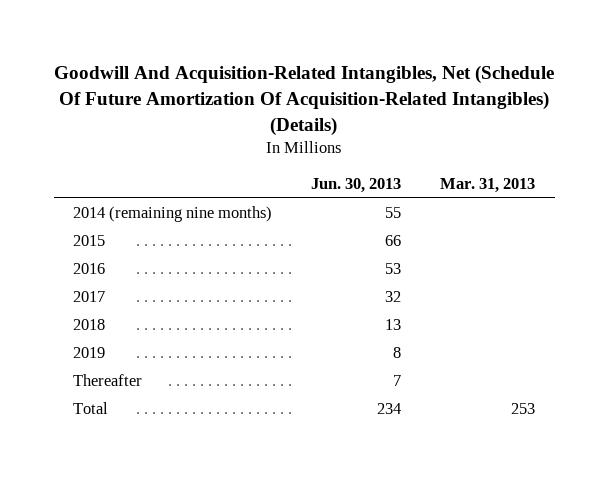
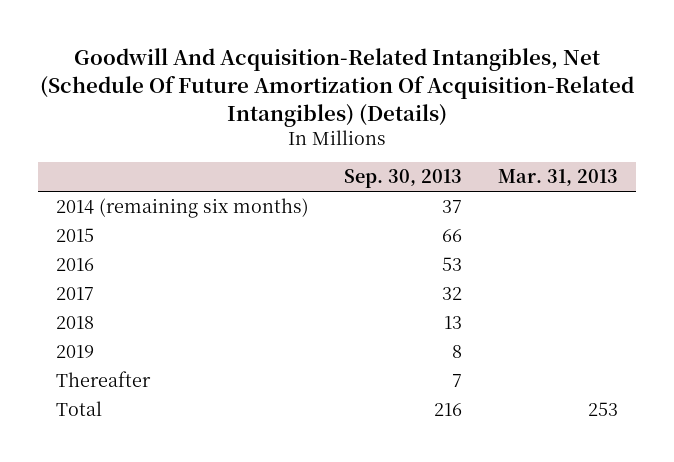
- | Jun. 30, 2013 | Mar. 31, 2013
+ | Sep. 30, 2013 | Mar. 31, 2013
- 2014 (remaining nine months) | 55 |
+ 2014 (remaining six months) | 37 |

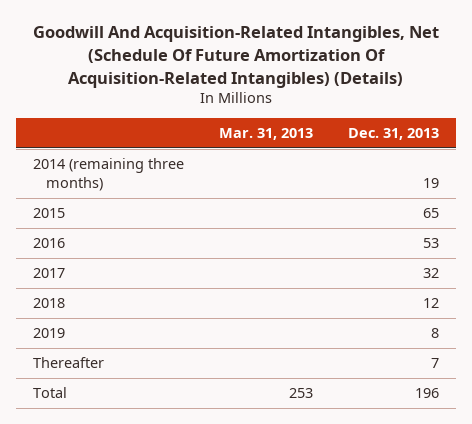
- | Sep. 30, 2013 | Mar. 31, 2013
+ | Mar. 31, 2013 | Dec. 31, 2013
- 2014 (remaining six months) | 37 |
+ 2014 (remaining three months) | | 19

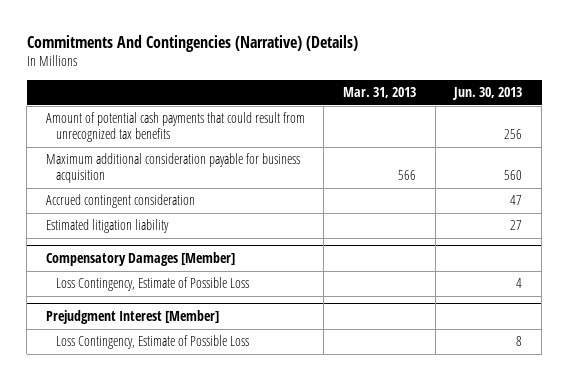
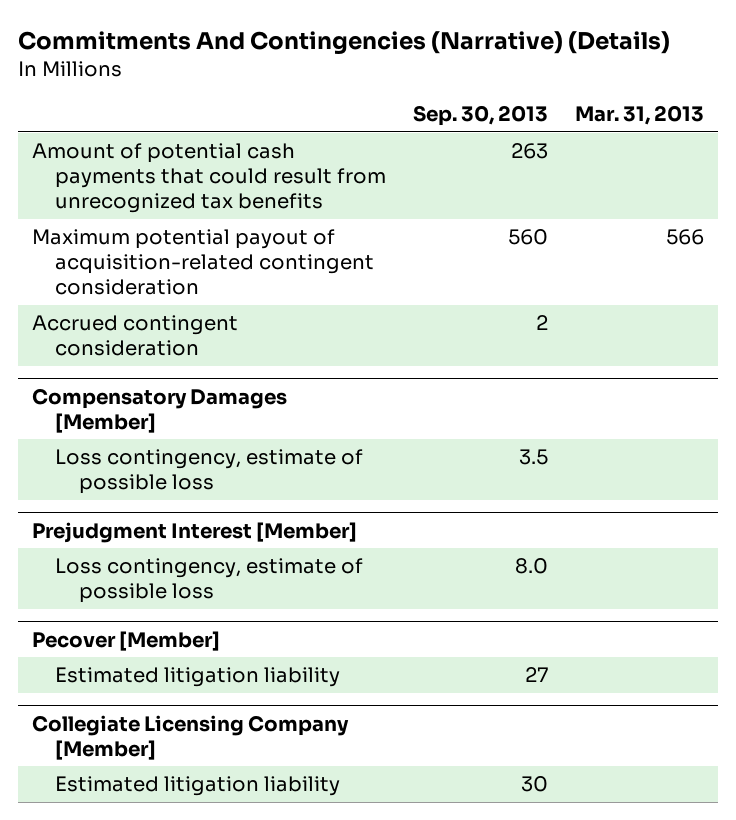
- | Mar. 31, 2013 | Jun. 30, 2013
+ | Sep. 30, 2013 | Mar. 31, 2013
- Maximum additional consideration payable for business acquisition | 566 | 560
+ Maximum potential payout of acquisition-related contingent consideration | 560 | 566
- Estimated litigation liability | | 27
@ Compensatory Damages [Member]
- Loss Contingency, Estimate of Possible Loss | | 4
+ Loss contingency, estimate of possible loss | 3.5 |
@ Prejudgment Interest [Member]
- Loss Contingency, Estimate of Possible Loss | | 8
+ Loss contingency, estimate of possible loss | 8.0 |
+ Pecover [Member]
+ Estimated litigation liability | 27 |
+ Collegiate Licensing Company [Member]
+ Estimated litigation liability | 30 |

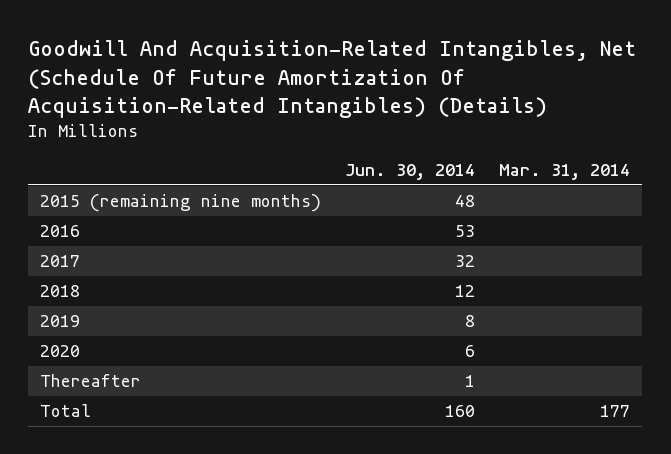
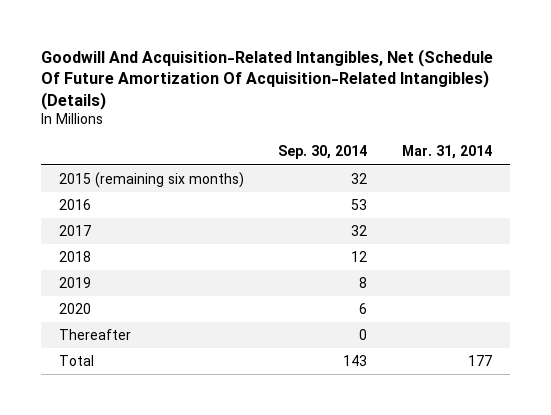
- | Jun. 30, 2014 | Mar. 31, 2014
+ | Sep. 30, 2014 | Mar. 31, 2014
- 2015 (remaining nine months) | 48 |
+ 2015 (remaining six months) | 32 |

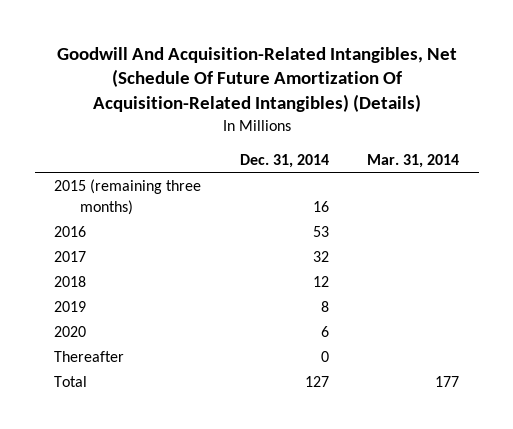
- | Sep. 30, 2014 | Mar. 31, 2014
+ | Dec. 31, 2014 | Mar. 31, 2014
- 2015 (remaining six months) | 32 |
+ 2015 (remaining three months) | 16 |

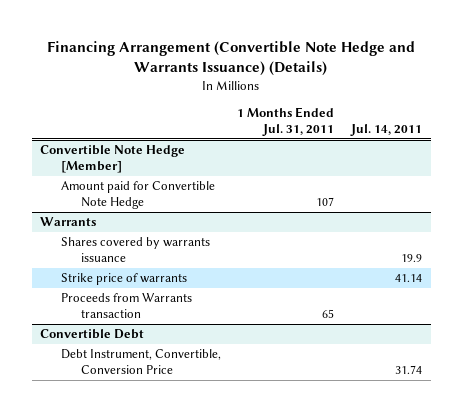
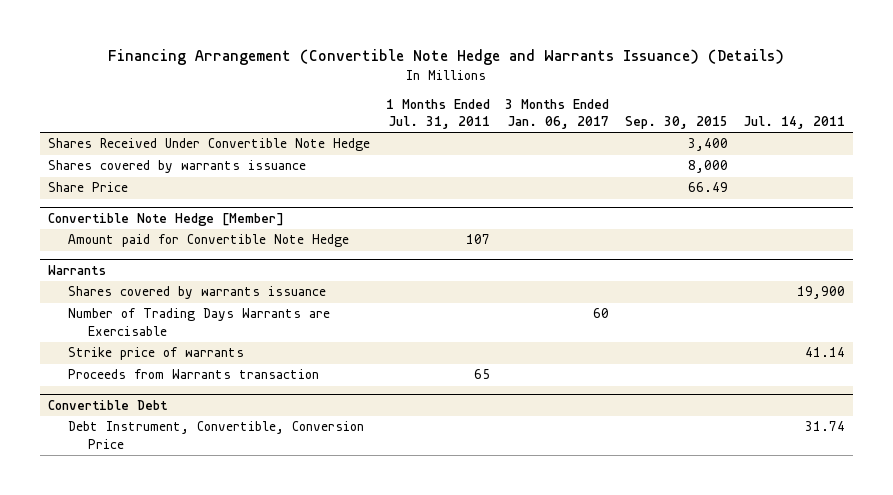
- | 1 Months Ended Jul. 31, 2011 | Jul. 14, 2011
+ | 1 Months Ended Jul. 31, 2011 | 3 Months Ended Jan. 06, 2017 | Sep. 30, 2015 | Jul. 14, 2011
+ Shares Received Under Convertible Note Hedge | | | 3,400 |
+ Shares covered by warrants issuance | | | 8,000 |
+ Share Price | | | 66.49 |
@ Warrants
- Shares covered by warrants issuance | | 19.9
+ Shares covered by warrants issuance | | | | 19,900
+ Number of Trading Days Warrants are Exercisable | | 60 | |

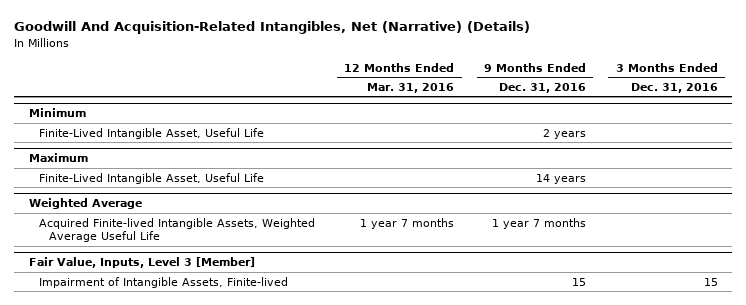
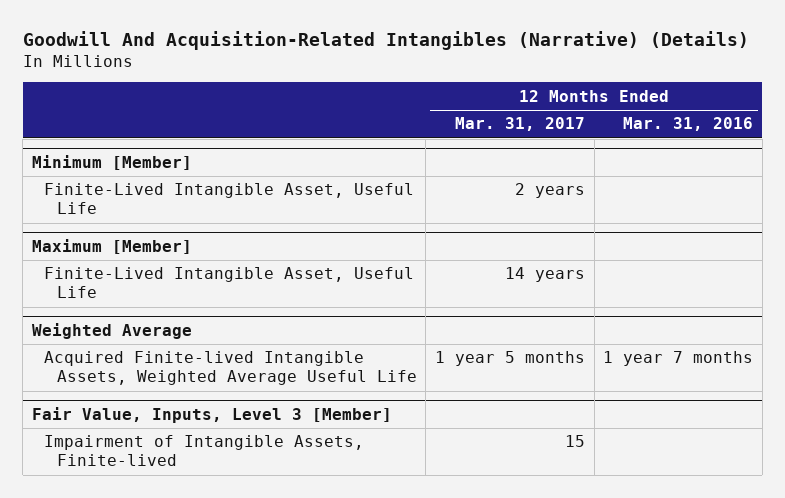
- Goodwill And Acquisition-Related Intangibles, Net (Narrative) (Details)
+ Goodwill And Acquisition-Related Intangibles (Narrative) (Details)
- | 12 Months Ended Mar. 31, 2016 | 9 Months Ended Dec. 31, 2016 | 3 Months Ended Dec. 31, 2016
+ | 12 Months Ended Mar. 31, 2017 | 12 Months Ended Mar. 31, 2016
- Minimum
+ Minimum [Member]
- Maximum
+ Maximum [Member]

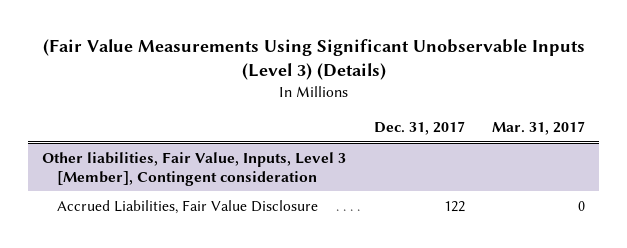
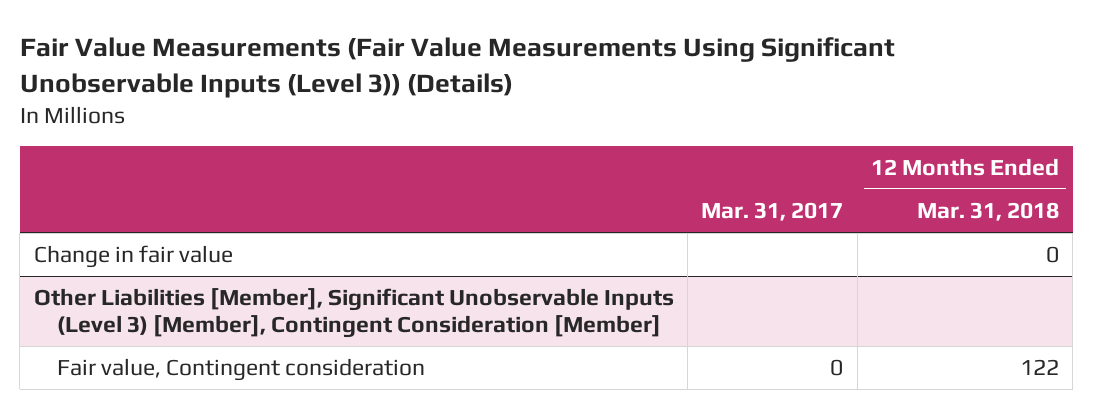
- (Fair Value Measurements Using Significant Unobservable Inputs (Level 3) (Details)
+ Fair Value Measurements (Fair Value Measurements Using Significant Unobservable Inputs (Level 3)) (Details)
- | Dec. 31, 2017 | Mar. 31, 2017
+ | Mar. 31, 2017 | 12 Months Ended Mar. 31, 2018
- Other liabilities, Fair Value, Inputs, Level 3 [Member], Contingent consideration
- Accrued Liabilities, Fair Value Disclosure | 122 | 0
+ Change in fair value | | 0
+ Other Liabilities [Member], Significant Unobservable Inputs (Level 3) [Member], Contingent Consideration [Member]
+ Fair value, Contingent consideration | 0 | 122

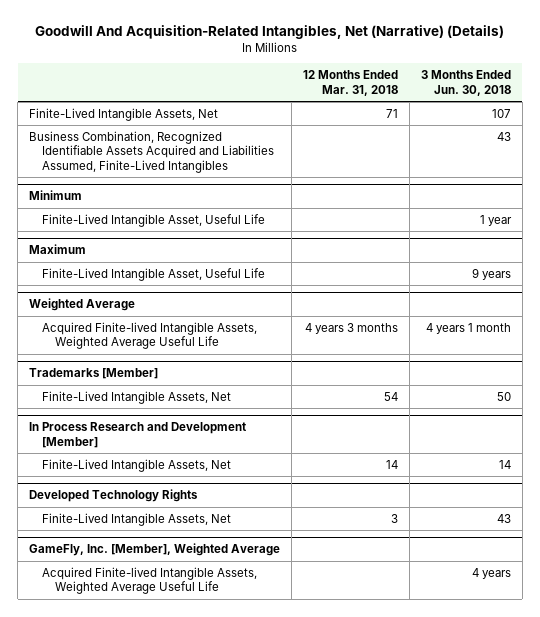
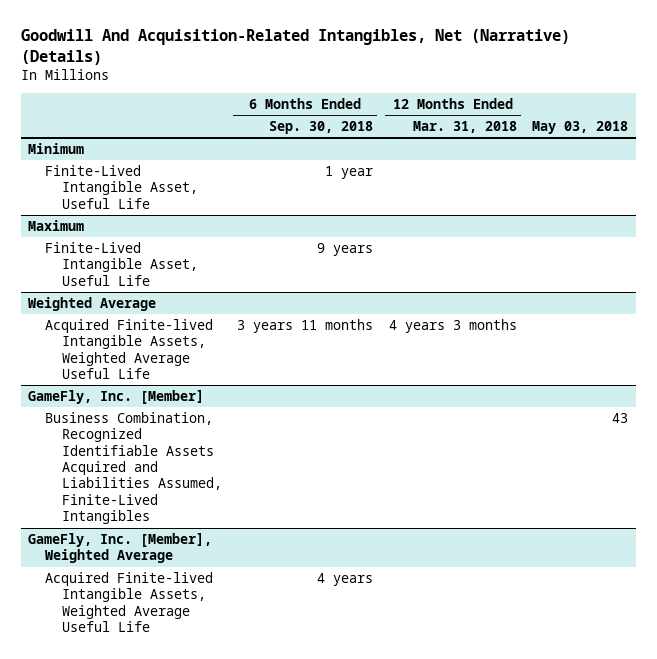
- | 12 Months Ended Mar. 31, 2018 | 3 Months Ended Jun. 30, 2018
+ | 6 Months Ended Sep. 30, 2018 | 12 Months Ended Mar. 31, 2018 | May 03, 2018
- Finite-Lived Intangible Assets, Net | 71 | 107
- Business Combination, Recognized Identifiable Assets Acquired and Liabilities Assumed, Finite-Lived Intangibles | | 43
- Trademarks [Member]
- Finite-Lived Intangible Assets, Net | 54 | 50
- In Process Research and Development [Member]
- Finite-Lived Intangible Assets, Net | 14 | 14
- Developed Technology Rights
- Finite-Lived Intangible Assets, Net | 3 | 43
+ GameFly, Inc. [Member]
+ Business Combination, Recognized Identifiable Assets Acquired and Liabilities Assumed, Finite-Lived Intangibles | | | 43

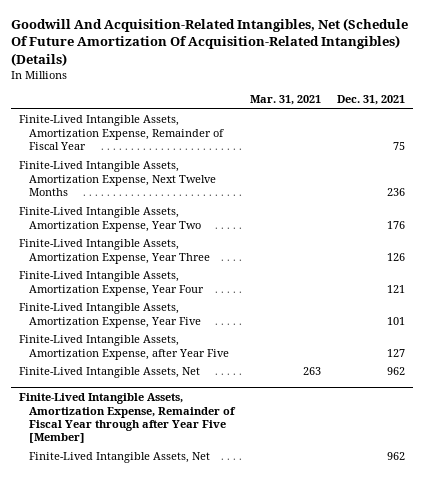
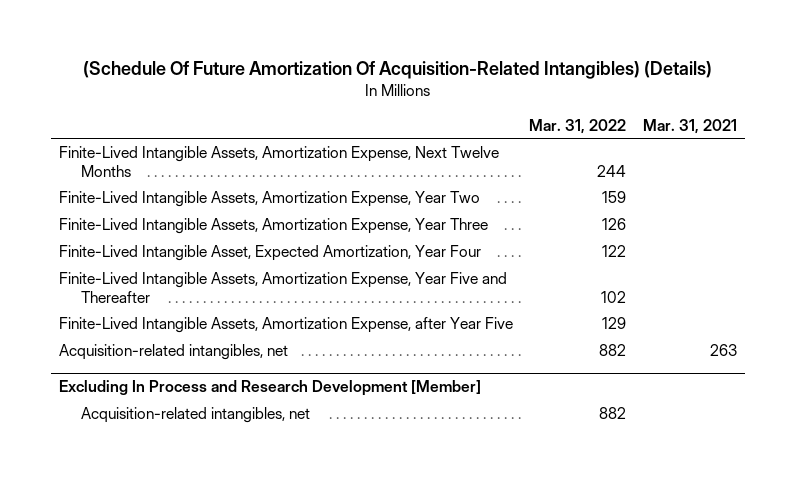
- Goodwill And Acquisition-Related Intangibles, Net (Schedule Of Future Amortization Of Acquisition-Related Intangibles) (Details)
+ (Schedule Of Future Amortization Of Acquisition-Related Intangibles) (Details)
- | Mar. 31, 2021 | Dec. 31, 2021
+ | Mar. 31, 2022 | Mar. 31, 2021
- Finite-Lived Intangible Assets, Amortization Expense, Remainder of Fiscal Year | | 75
- Finite-Lived Intangible Assets, Amortization Expense, Year Four | | 121
- Finite-Lived Intangible Assets, Amortization Expense, Year Five | | 101
+ Finite-Lived Intangible Asset, Expected Amortization, Year Four | 122 |
+ Finite-Lived Intangible Assets, Amortization Expense, Year Five and Thereafter | 102 |
- Finite-Lived Intangible Assets, Net | 263 | 962
- Finite-Lived Intangible Assets, Amortization Expense, Remainder of Fiscal Year through after Year Five [Member]
- Finite-Lived Intangible Assets, Net | | 962
+ Acquisition-related intangibles, net | 882 | 263
+ Excluding In Process and Research Development [Member]
+ Acquisition-related intangibles, net | 882 |

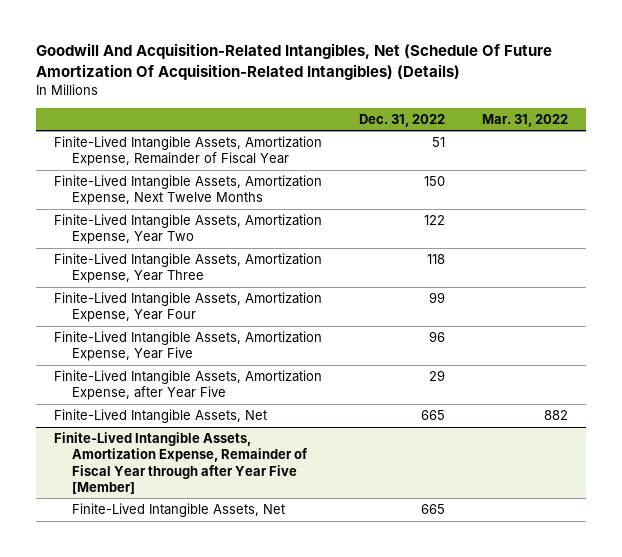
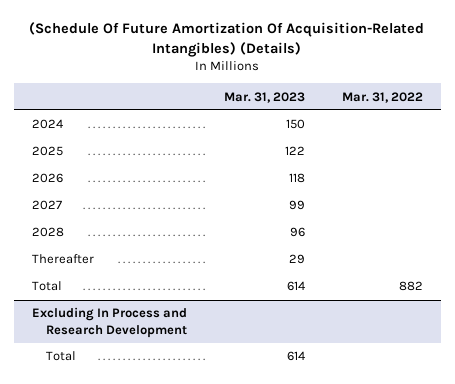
- Goodwill And Acquisition-Related Intangibles, Net (Schedule Of Future Amortization Of Acquisition-Related Intangibles) (Details)
+ (Schedule Of Future Amortization Of Acquisition-Related Intangibles) (Details)
- | Dec. 31, 2022 | Mar. 31, 2022
+ | Mar. 31, 2023 | Mar. 31, 2022
- Finite-Lived Intangible Assets, Amortization Expense, Remainder of Fiscal Year | 51 |
- Finite-Lived Intangible Assets, Amortization Expense, Next Twelve Months | 150 |
- Finite-Lived Intangible Assets, Amortization Expense, Year Two | 122 |
- Finite-Lived Intangible Assets, Amortization Expense, Year Three | 118 |
- Finite-Lived Intangible Assets, Amortization Expense, Year Four | 99 |
- Finite-Lived Intangible Assets, Amortization Expense, Year Five | 96 |
- Finite-Lived Intangible Assets, Amortization Expense, after Year Five | 29 |
- Finite-Lived Intangible Assets, Net | 665 | 882
- Finite-Lived Intangible Assets, Amortization Expense, Remainder of Fiscal Year through after Year Five [Member]
- Finite-Lived Intangible Assets, Net | 665 |
+ 2024 | 150 |
+ 2025 | 122 |
+ 2026 | 118 |
+ 2027 | 99 |
+ 2028 | 96 |
+ Thereafter | 29 |
+ Total | 614 | 882
+ Excluding In Process and Research Development
+ Total | 614 |

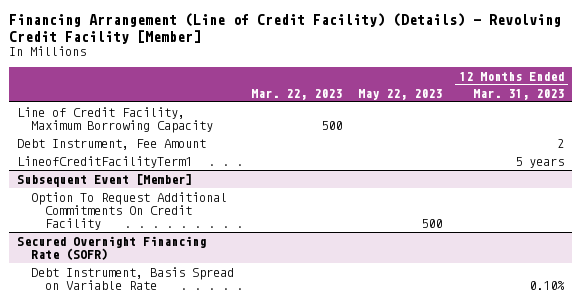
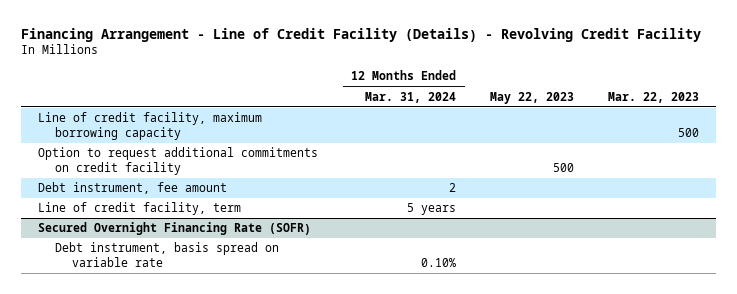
- Financing Arrangement (Line of Credit Facility) (Details) - Revolving Credit Facility [Member]
+ Financing Arrangement - Line of Credit Facility (Details) - Revolving Credit Facility
- | Mar. 22, 2023 | May 22, 2023 | 12 Months Ended Mar. 31, 2023
+ | 12 Months Ended Mar. 31, 2024 | May 22, 2023 | Mar. 22, 2023
- Line of Credit Facility, Maximum Borrowing Capacity | 500 | |
- Debt Instrument, Fee Amount | | | 2
- LineofCreditFacilityTerm1 | | | 5 years
- Subsequent Event [Member]
- Option To Request Additional Commitments On Credit Facility | | 500 |
+ Line of credit facility, maximum borrowing capacity | | | 500
+ Option to request additional commitments on credit facility | | 500 |
+ Debt instrument, fee amount | 2 | |
+ Line of credit facility, term | 5 years | |
@ Secured Overnight Financing Rate (SOFR)
- Debt Instrument, Basis Spread on Variable Rate | | | 0.10%
+ Debt instrument, basis spread on variable rate | 0.10% | |

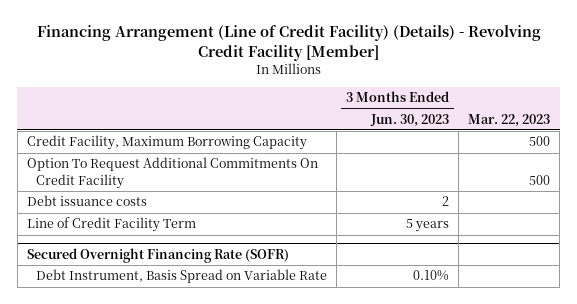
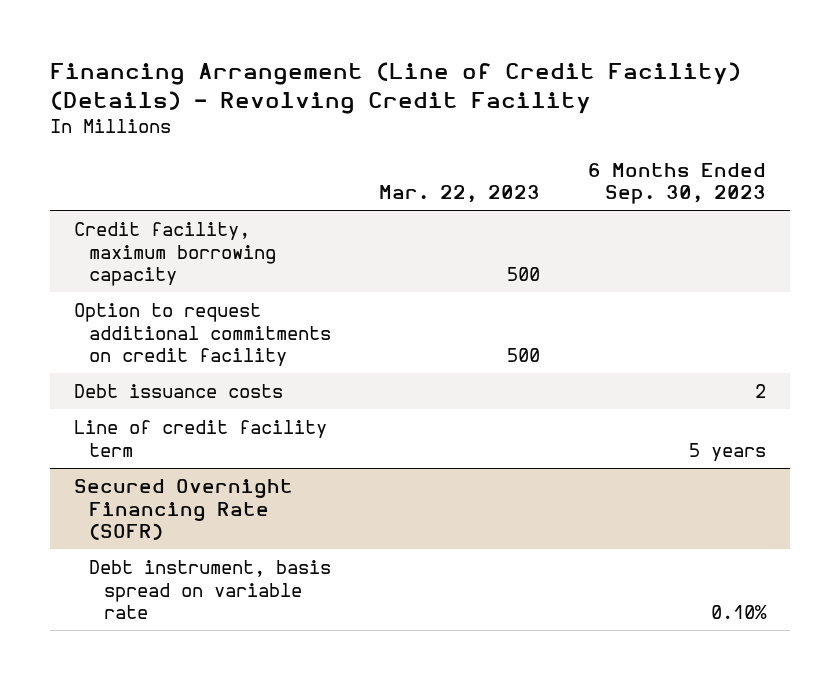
- Financing Arrangement (Line of Credit Facility) (Details) - Revolving Credit Facility [Member]
+ Financing Arrangement (Line of Credit Facility) (Details) - Revolving Credit Facility
- | 3 Months Ended Jun. 30, 2023 | Mar. 22, 2023
+ | Mar. 22, 2023 | 6 Months Ended Sep. 30, 2023
- Credit Facility, Maximum Borrowing Capacity | | 500
- Option To Request Additional Commitments On Credit Facility | | 500
+ Credit facility, maximum borrowing capacity | 500 |
+ Option to request additional commitments on credit facility | 500 |
- Line of Credit Facility Term | 5 years |
+ Line of credit facility term | | 5 years
@ Secured Overnight Financing Rate (SOFR)
- Debt Instrument, Basis Spread on Variable Rate | 0.10% |
+ Debt instrument, basis spread on variable rate | | 0.10%

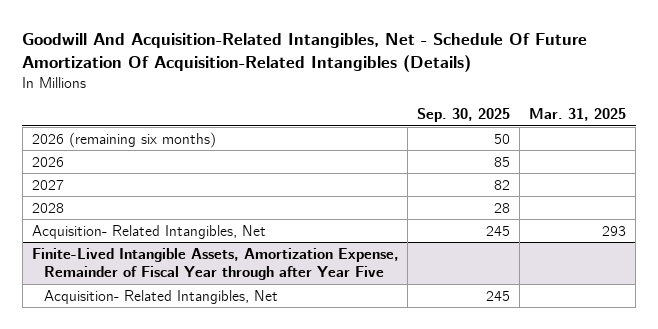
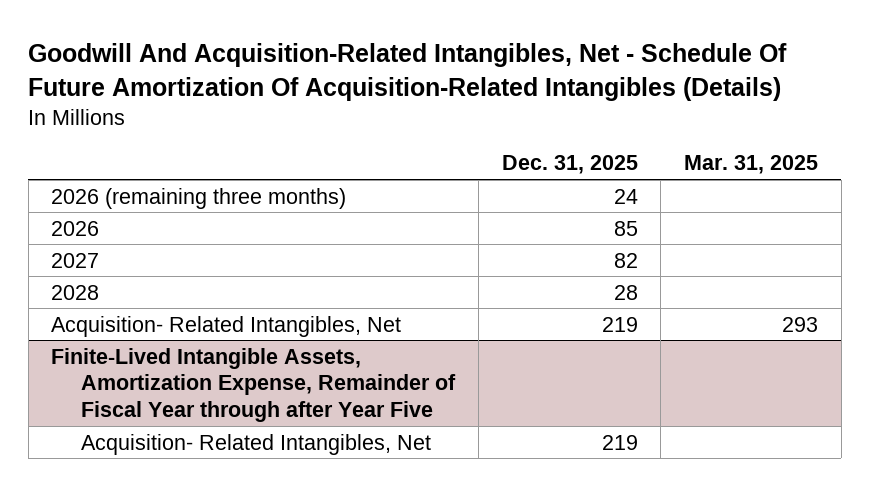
- | Sep. 30, 2025 | Mar. 31, 2025
+ | Dec. 31, 2025 | Mar. 31, 2025
- 2026 (remaining six months) | 50 |
+ 2026 (remaining three months) | 24 |

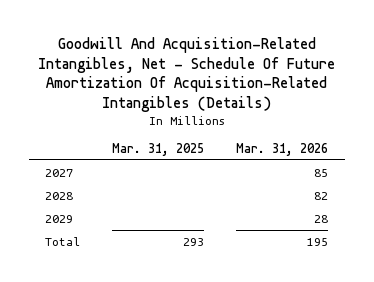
- | Dec. 31, 2025 | Mar. 31, 2025
+ | Mar. 31, 2025 | Mar. 31, 2026
- 2026 (remaining three months) | 24 |
- 2026 | 85 |
- Acquisition- Related Intangibles, Net | 219 | 293
- Finite-Lived Intangible Assets, Amortization Expense, Remainder of Fiscal Year through after Year Five
- Acquisition- Related Intangibles, Net | 219 |
+ 2029 | | 28
+ Total | 293 | 195

